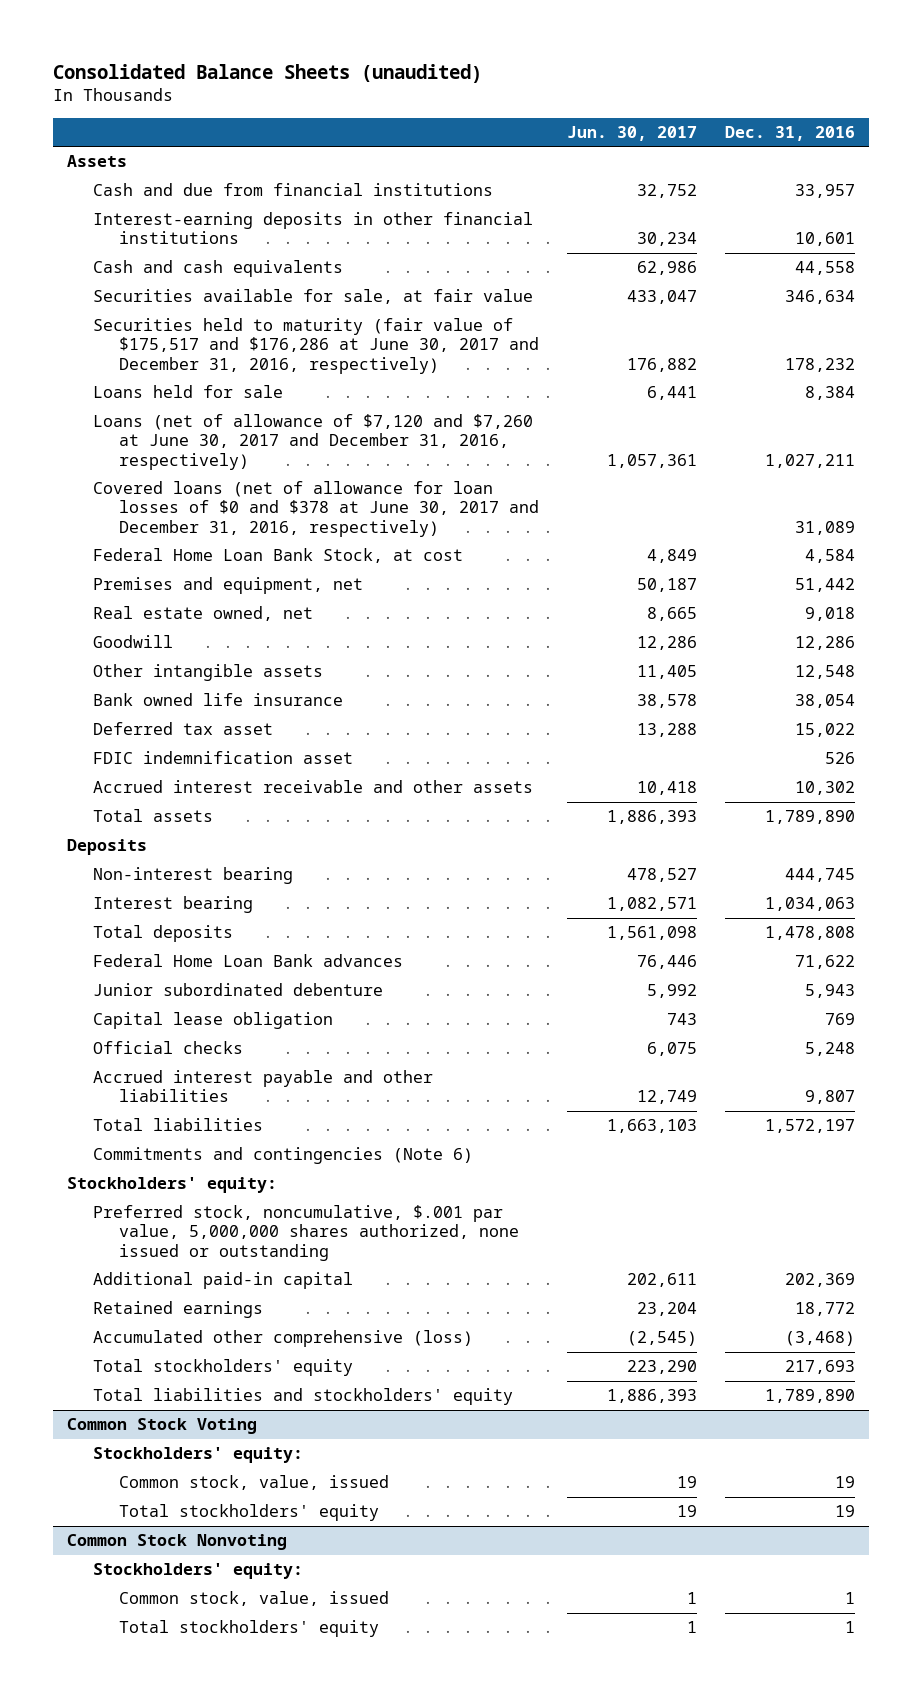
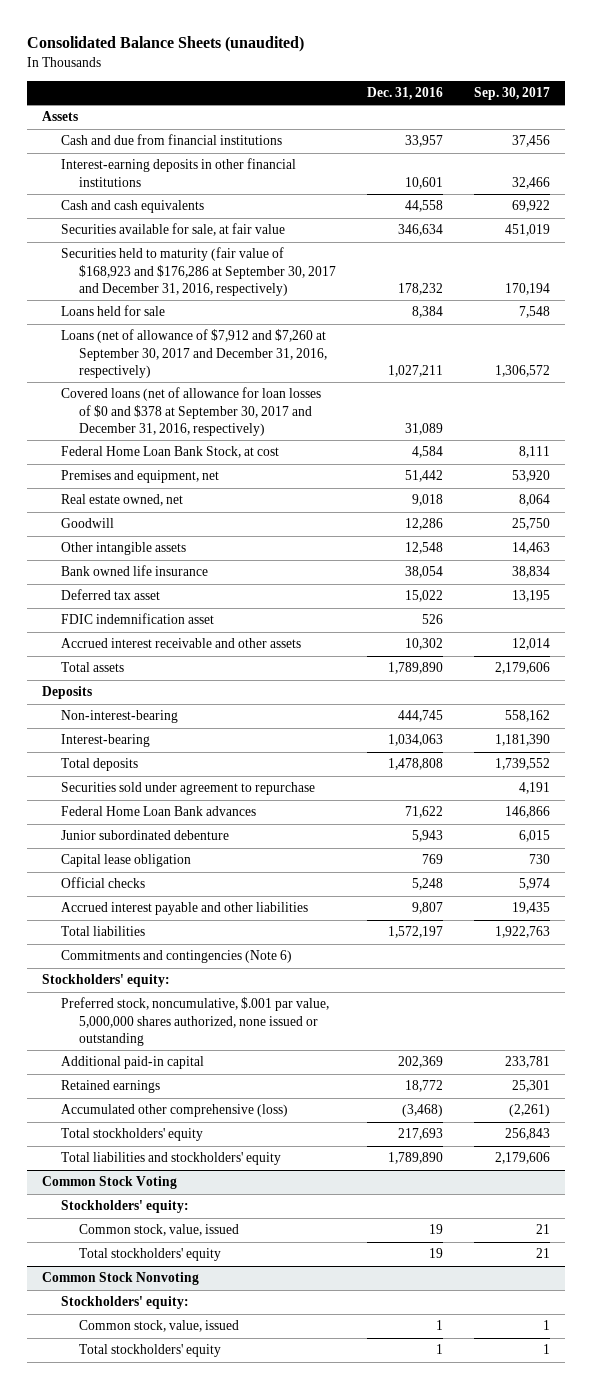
- | Jun. 30, 2017 | Dec. 31, 2016
+ | Dec. 31, 2016 | Sep. 30, 2017
- Securities held to maturity (fair value of $175,517 and $176,286 at June 30, 2017 and December 31, 2016, respectively) | 176,882 | 178,232
+ Securities held to maturity (fair value of $168,923 and $176,286 at September 30, 2017 and December 31, 2016, respectively) | 178,232 | 170,194
- Loans (net of allowance of $7,120 and $7,260 at June 30, 2017 and December 31, 2016, respectively) | 1,057,361 | 1,027,211
- Covered loans (net of allowance for loan losses of $0 and $378 at June 30, 2017 and December 31, 2016, respectively) | | 31,089
+ Loans (net of allowance of $7,912 and $7,260 at September 30, 2017 and December 31, 2016, respectively) | 1,027,211 | 1,306,572
+ Covered loans (net of allowance for loan losses of $0 and $378 at September 30, 2017 and December 31, 2016, respectively) | 31,089 |
- Non-interest bearing | 478,527 | 444,745
- Interest bearing | 1,082,571 | 1,034,063
+ Non-interest-bearing | 444,745 | 558,162
+ Interest-bearing | 1,034,063 | 1,181,390
+ Securities sold under agreement to repurchase | | 4,191

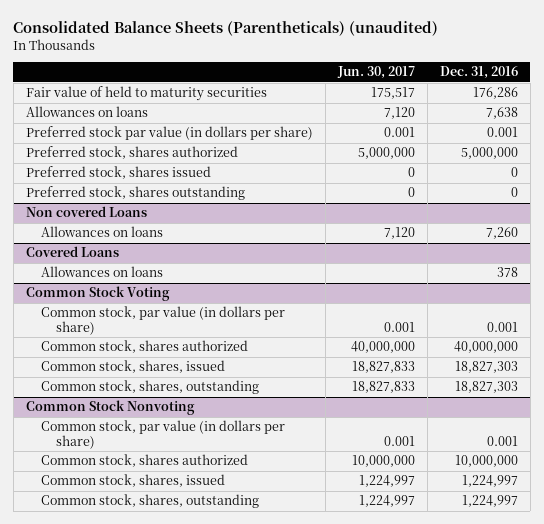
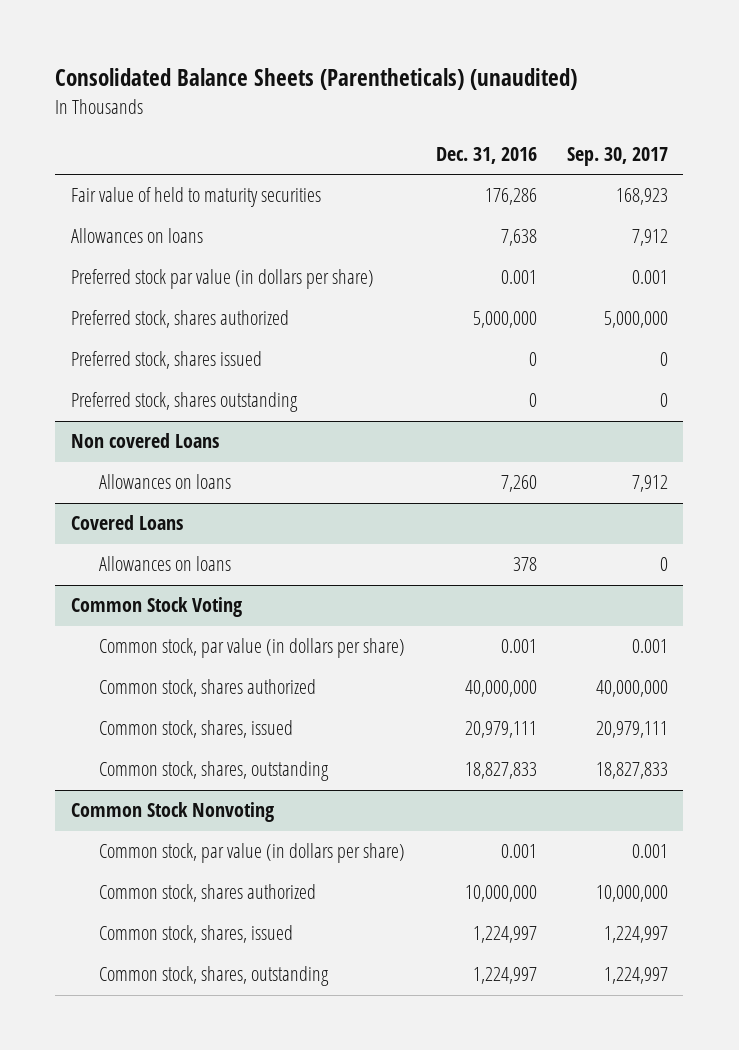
- | Jun. 30, 2017 | Dec. 31, 2016
+ | Dec. 31, 2016 | Sep. 30, 2017
@ Common Stock Voting
- Common stock, shares, issued | 18,827,833 | 18,827,303
- Common stock, shares, outstanding | 18,827,833 | 18,827,303
+ Common stock, shares, issued | 20,979,111 | 20,979,111
+ Common stock, shares, outstanding | 18,827,833 | 18,827,833

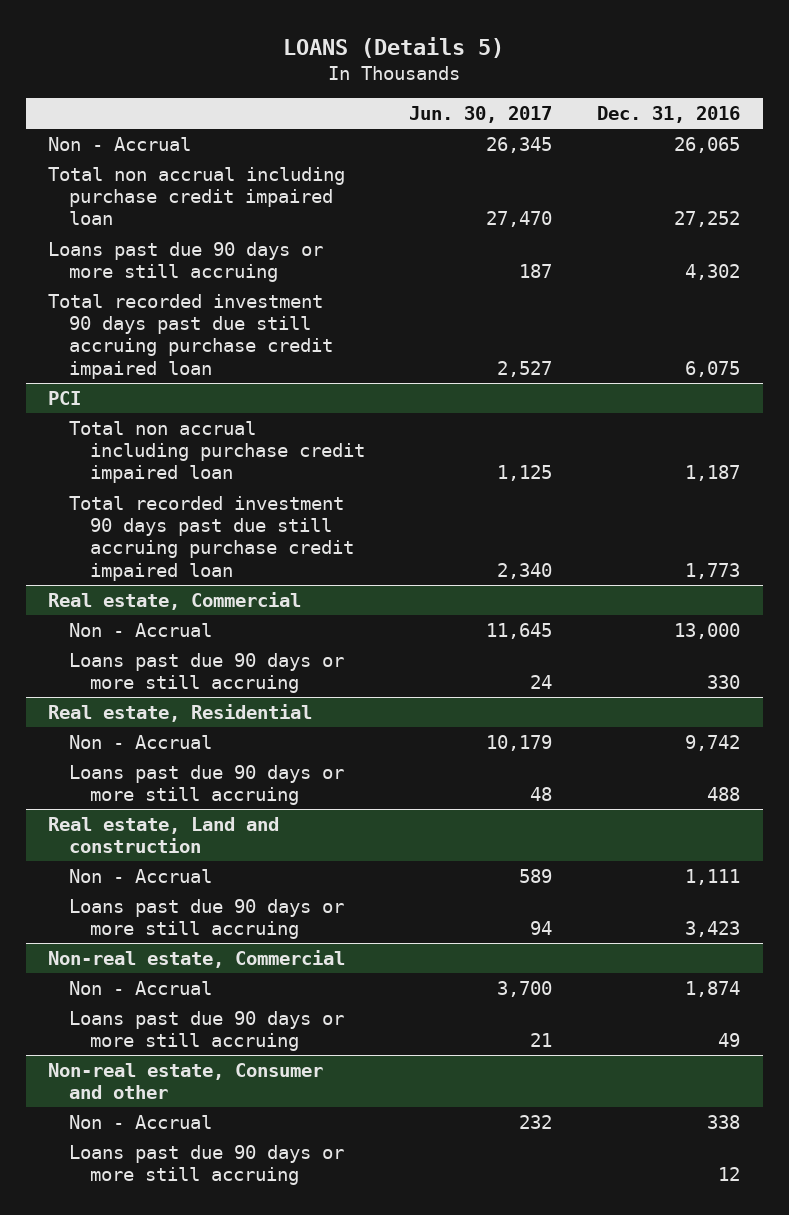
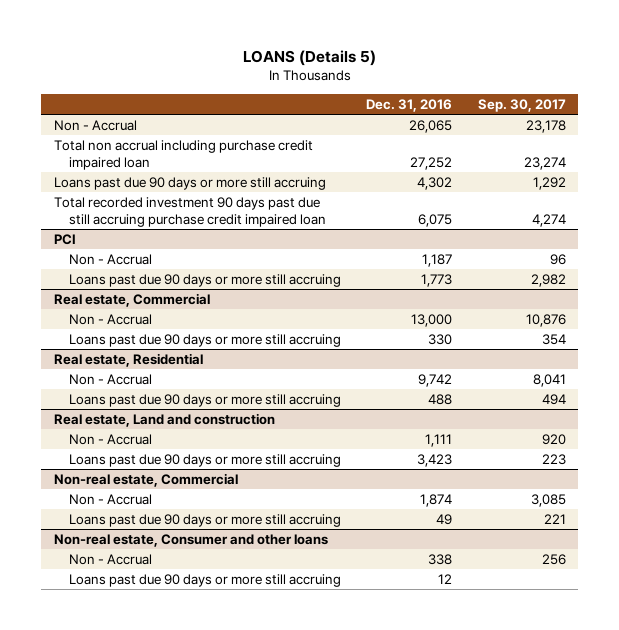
- | Jun. 30, 2017 | Dec. 31, 2016
+ | Dec. 31, 2016 | Sep. 30, 2017
@ PCI
- Total non accrual including purchase credit impaired loan | 1,125 | 1,187
- Total recorded investment 90 days past due still accruing purchase credit impaired loan | 2,340 | 1,773
+ Non - Accrual | 1,187 | 96
+ Loans past due 90 days or more still accruing | 1,773 | 2,982
- Non-real estate, Consumer and other
+ Non-real estate, Consumer and other loans

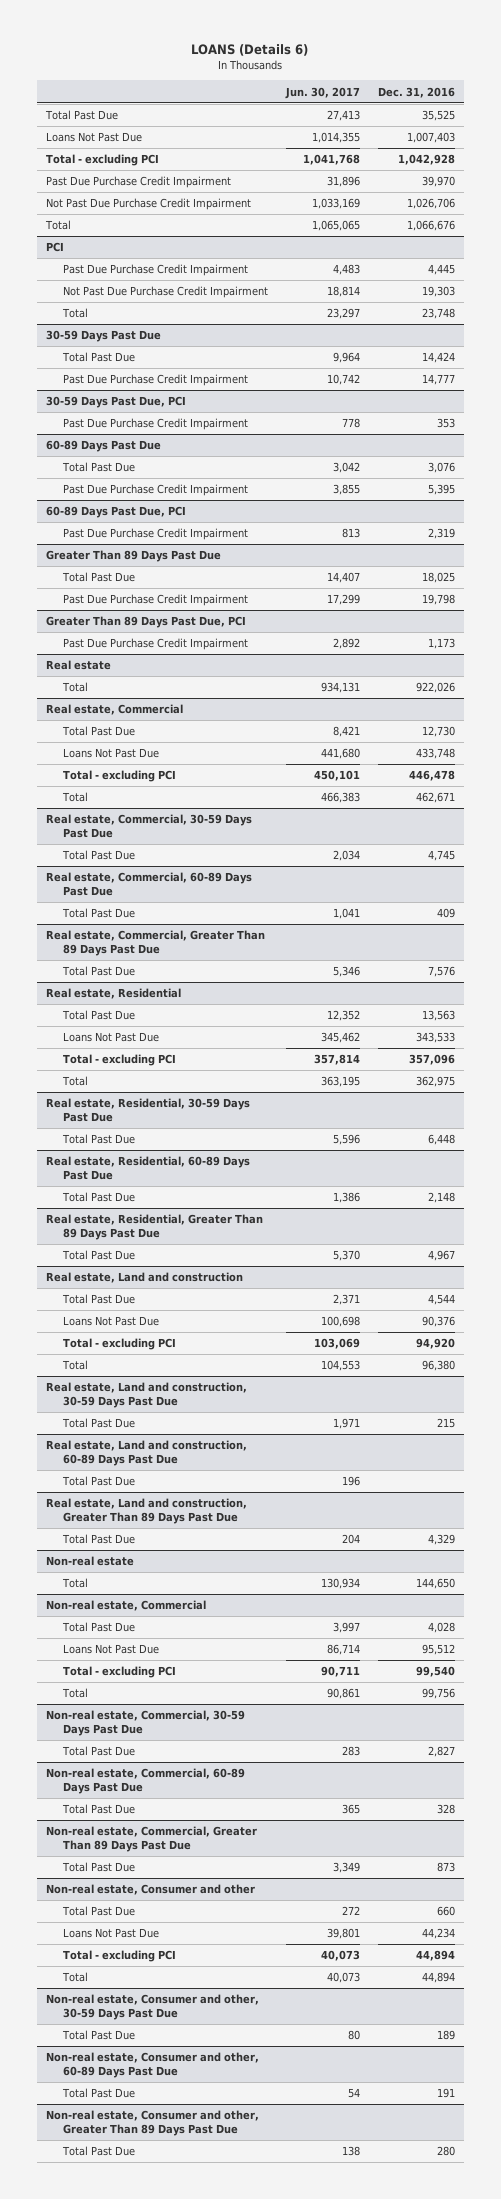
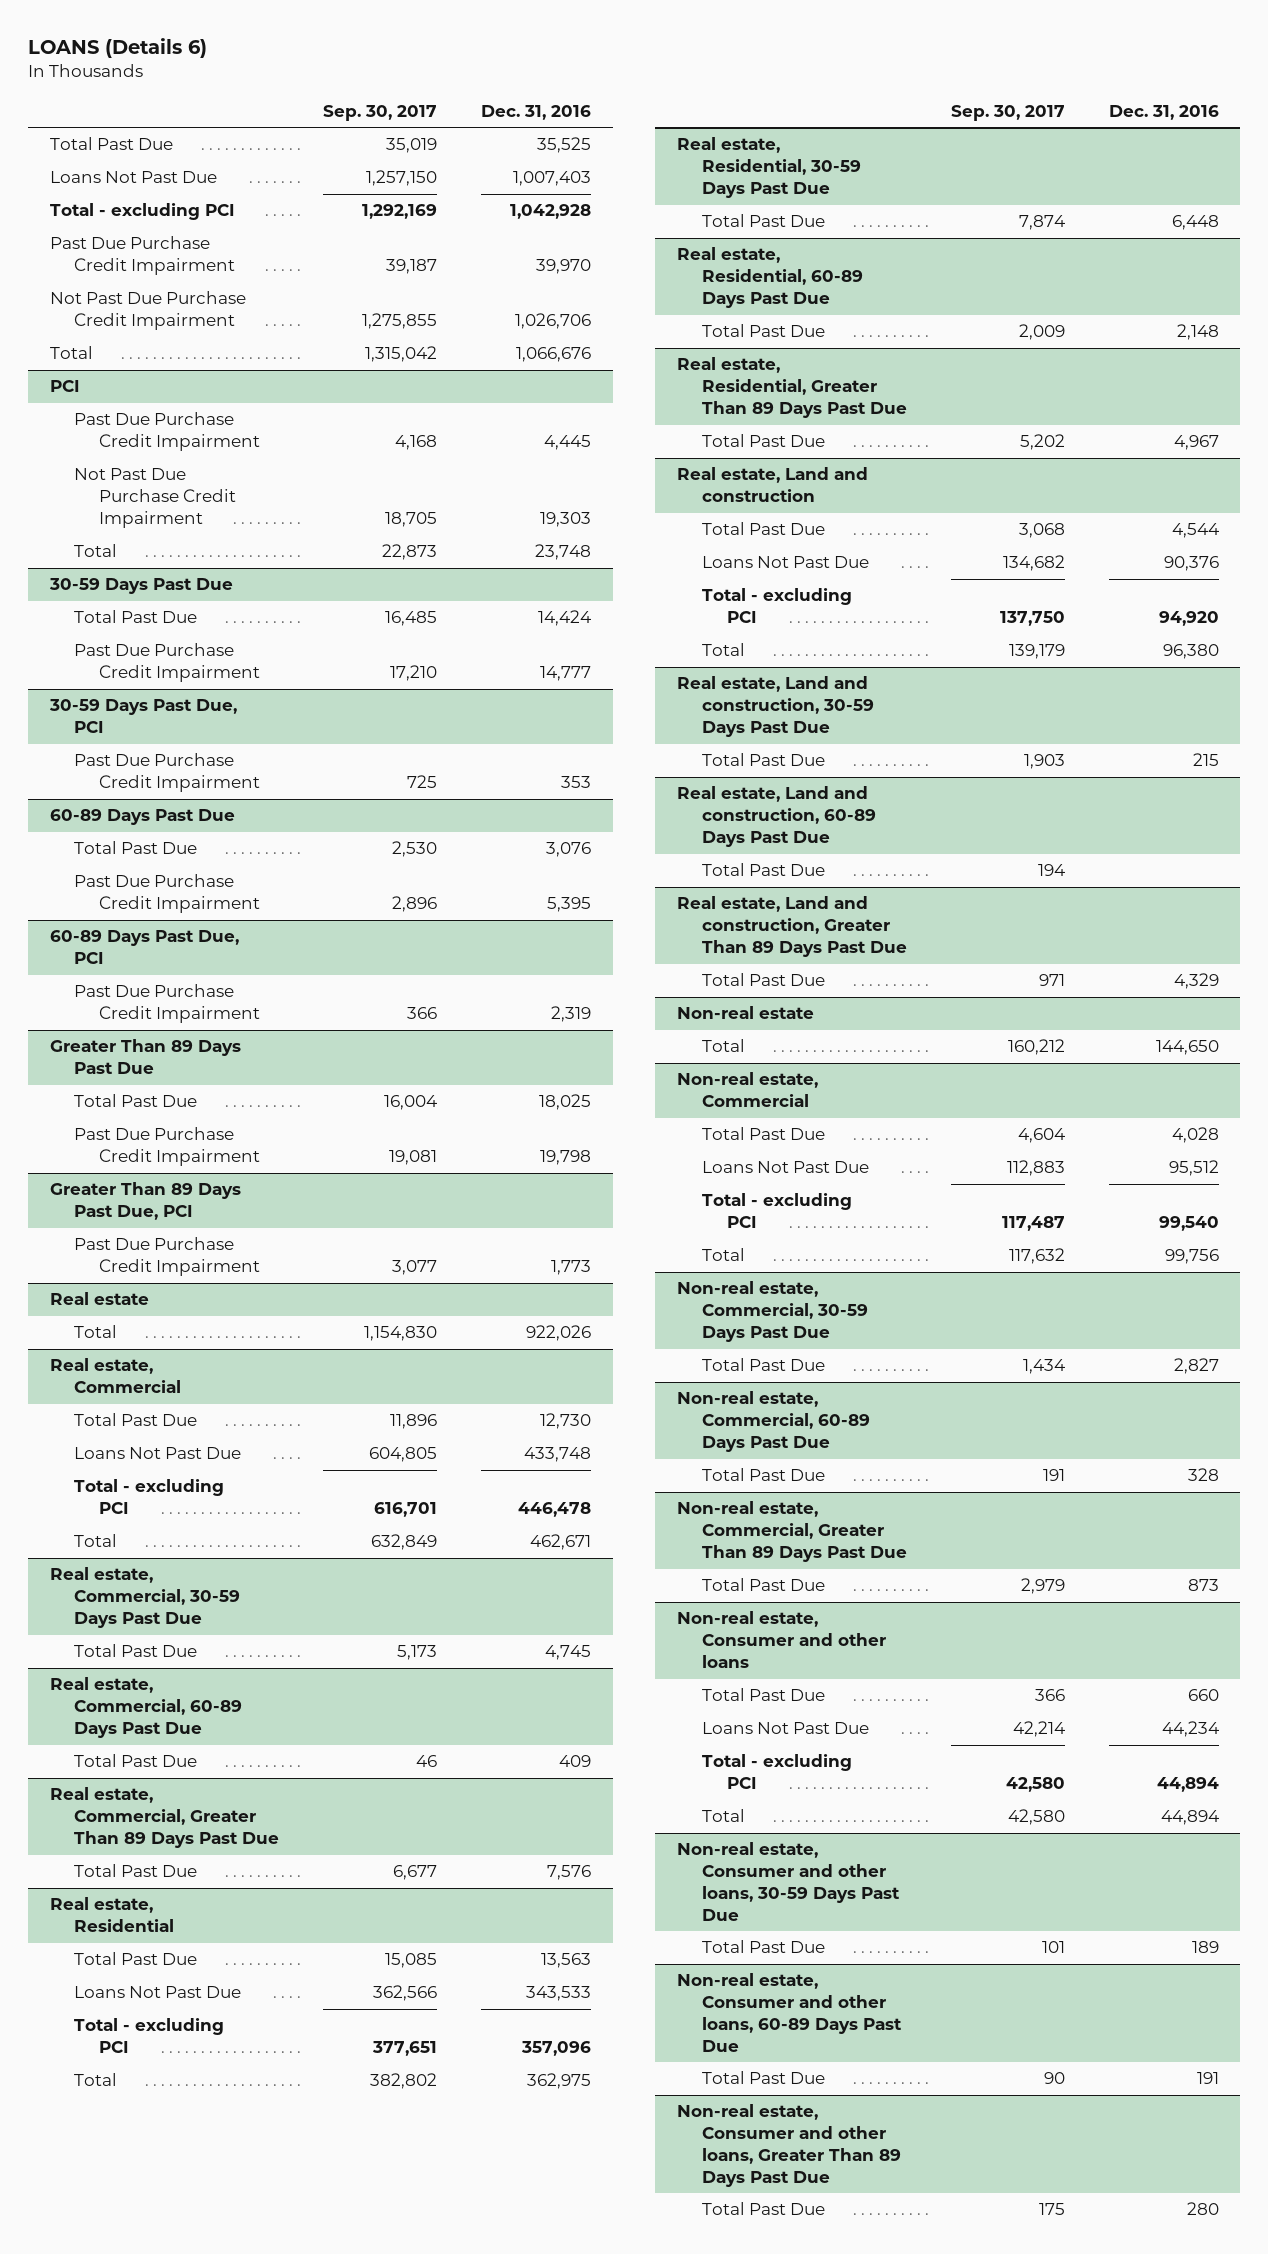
- | Jun. 30, 2017 | Dec. 31, 2016
+ | Sep. 30, 2017 | Dec. 31, 2016
@ Greater Than 89 Days Past Due, PCI
- Past Due Purchase Credit Impairment | 2,892 | 1,173
+ Past Due Purchase Credit Impairment | 3,077 | 1,773
- Non-real estate, Consumer and other
+ Non-real estate, Consumer and other loans
- Non-real estate, Consumer and other, 30-59 Days Past Due
+ Non-real estate, Consumer and other loans, 30-59 Days Past Due
- Non-real estate, Consumer and other, 60-89 Days Past Due
+ Non-real estate, Consumer and other loans, 60-89 Days Past Due
- Non-real estate, Consumer and other, Greater Than 89 Days Past Due
+ Non-real estate, Consumer and other loans, Greater Than 89 Days Past Due

